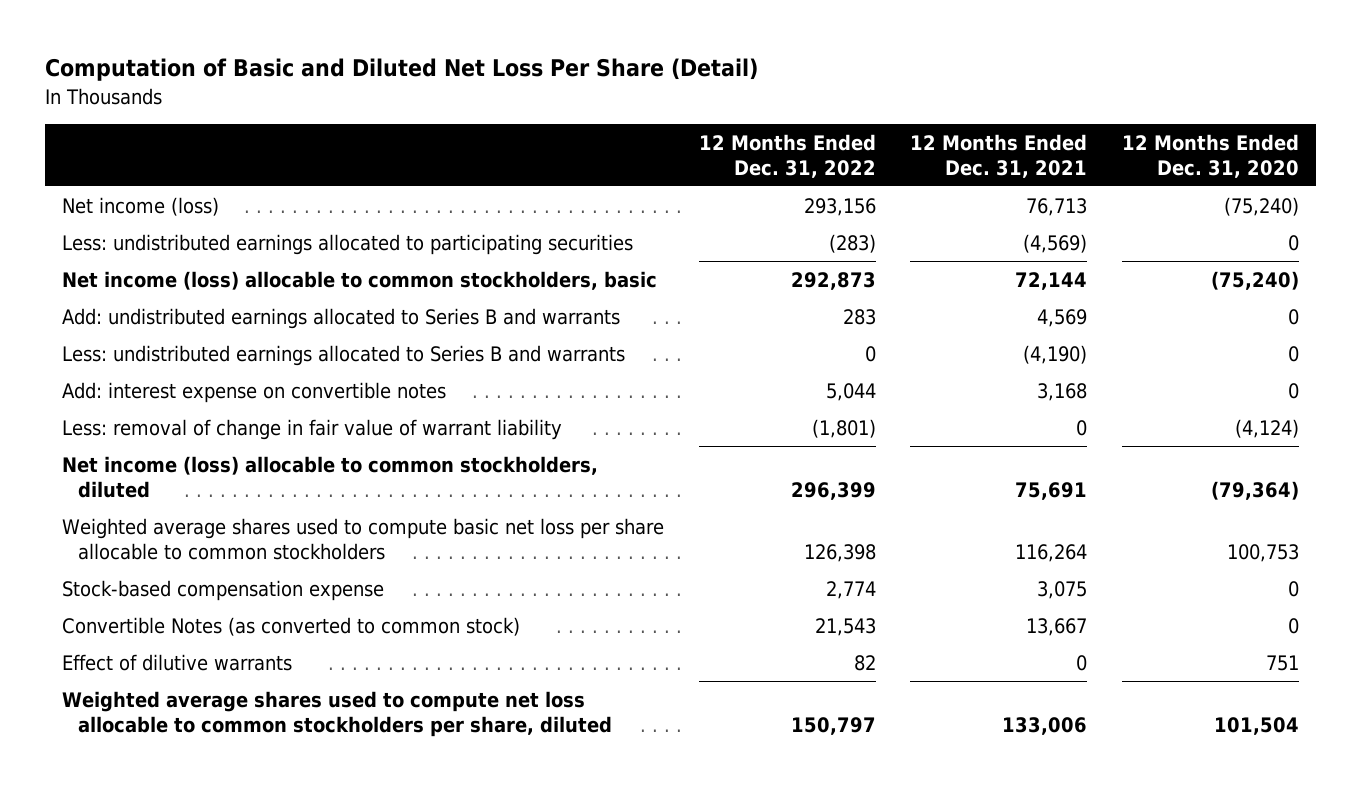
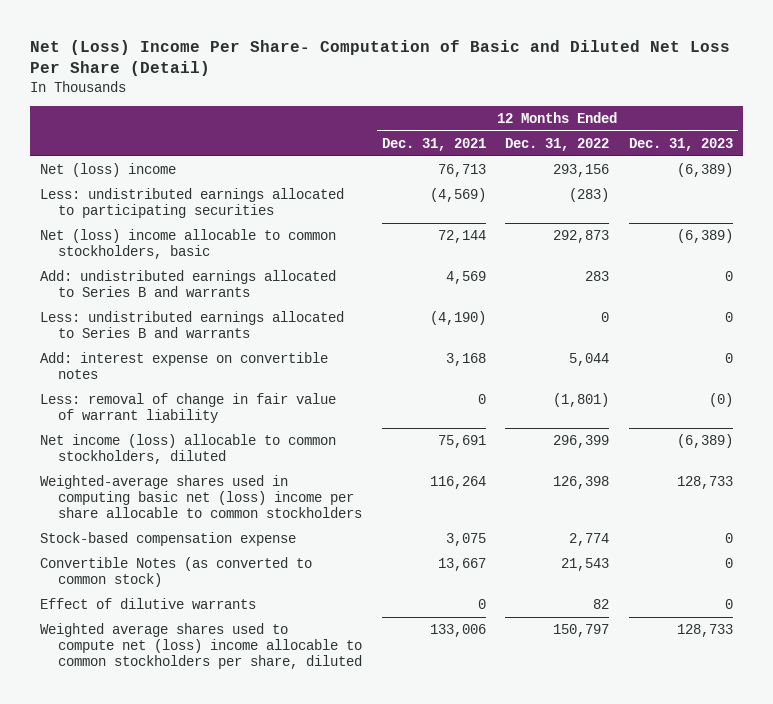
- Computation of Basic and Diluted Net Loss Per Share (Detail)
+ Net (Loss) Income Per Share- Computation of Basic and Diluted Net Loss Per Share (Detail)
- | 12 Months Ended Dec. 31, 2022 | 12 Months Ended Dec. 31, 2021 | 12 Months Ended Dec. 31, 2020
+ | 12 Months Ended Dec. 31, 2021 | 12 Months Ended Dec. 31, 2022 | 12 Months Ended Dec. 31, 2023
- Net income (loss) | 293,156 | 76,713 | (75,240)
+ Net (loss) income | 76,713 | 293,156 | (6,389)
- Net income (loss) allocable to common stockholders, basic | 292,873 | 72,144 | (75,240)
+ Net (loss) income allocable to common stockholders, basic | 72,144 | 292,873 | (6,389)
- Weighted average shares used to compute basic net loss per share allocable to common stockholders | 126,398 | 116,264 | 100,753
+ Weighted-average shares used in computing basic net (loss) income per share allocable to common stockholders | 116,264 | 126,398 | 128,733
- Weighted average shares used to compute net loss allocable to common stockholders per share, diluted | 150,797 | 133,006 | 101,504
+ Weighted average shares used to compute net (loss) income allocable to common stockholders per share, diluted | 133,006 | 150,797 | 128,733

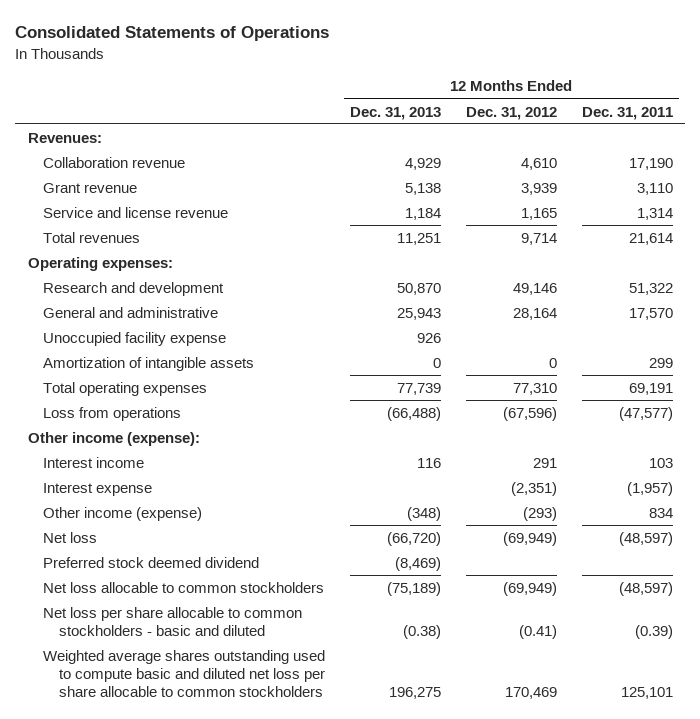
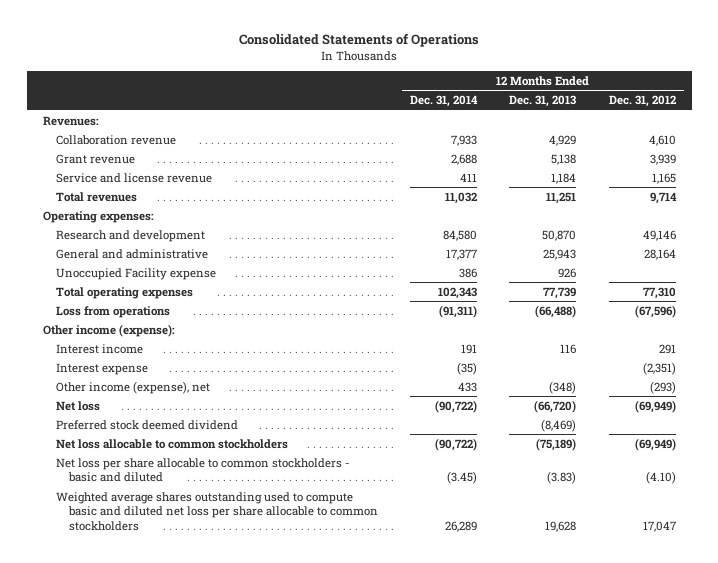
- | 12 Months Ended Dec. 31, 2013 | 12 Months Ended Dec. 31, 2012 | 12 Months Ended Dec. 31, 2011
+ | 12 Months Ended Dec. 31, 2014 | 12 Months Ended Dec. 31, 2013 | 12 Months Ended Dec. 31, 2012
- Unoccupied facility expense | 926 | |
- Amortization of intangible assets | 0 | 0 | 299
+ Unoccupied Facility expense | 386 | 926 |
- Other income (expense) | (348) | (293) | 834
+ Other income (expense), net | 433 | (348) | (293)
- Net loss per share allocable to common stockholders - basic and diluted | (0.38) | (0.41) | (0.39)
- Weighted average shares outstanding used to compute basic and diluted net loss per share allocable to common stockholders | 196,275 | 170,469 | 125,101
+ Net loss per share allocable to common stockholders - basic and diluted | (3.45) | (3.83) | (4.10)
+ Weighted average shares outstanding used to compute basic and diluted net loss per share allocable to common stockholders | 26,289 | 19,628 | 17,047

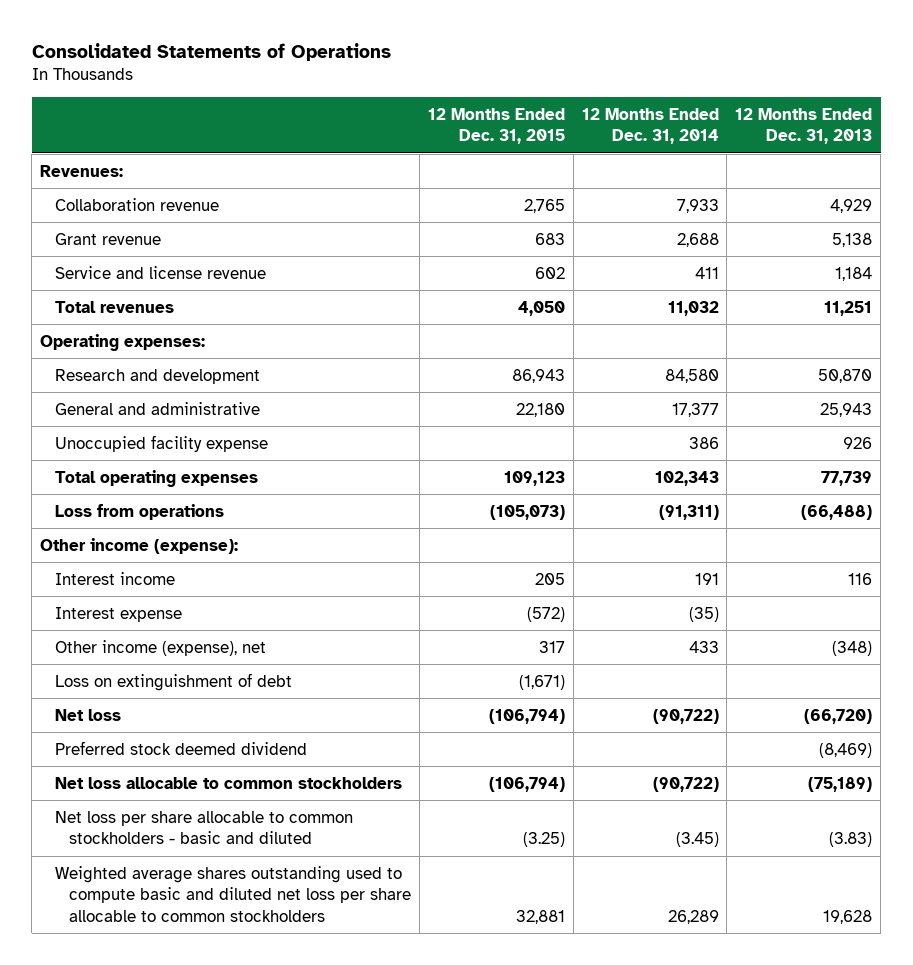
- | 12 Months Ended Dec. 31, 2014 | 12 Months Ended Dec. 31, 2013 | 12 Months Ended Dec. 31, 2012
+ | 12 Months Ended Dec. 31, 2015 | 12 Months Ended Dec. 31, 2014 | 12 Months Ended Dec. 31, 2013
- Unoccupied Facility expense | 386 | 926 |
+ Unoccupied facility expense | | 386 | 926
+ Loss on extinguishment of debt | (1,671) | |

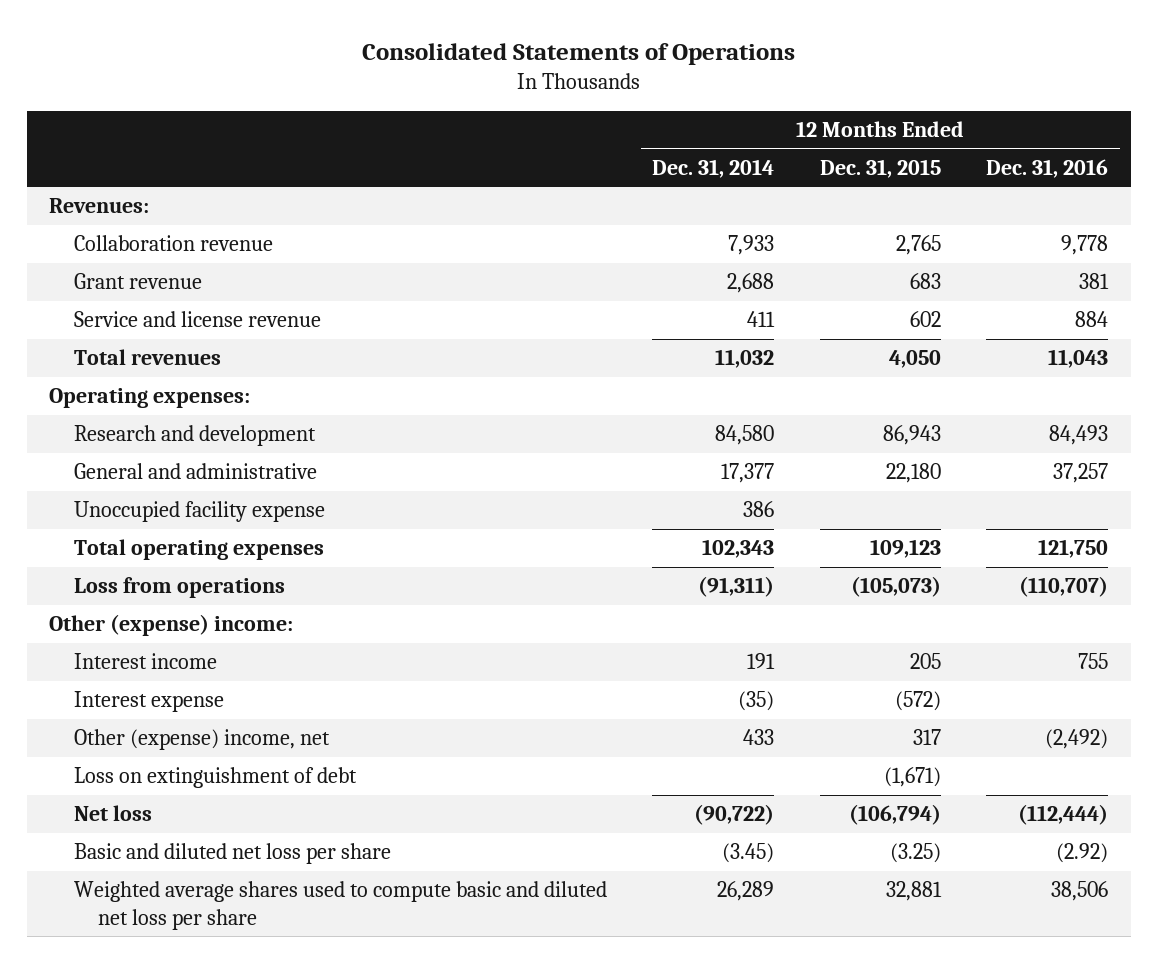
- | 12 Months Ended Dec. 31, 2015 | 12 Months Ended Dec. 31, 2014 | 12 Months Ended Dec. 31, 2013
+ | 12 Months Ended Dec. 31, 2014 | 12 Months Ended Dec. 31, 2015 | 12 Months Ended Dec. 31, 2016
- Other income (expense):
+ Other (expense) income:
- Other income (expense), net | 317 | 433 | (348)
+ Other (expense) income, net | 433 | 317 | (2,492)
- Preferred stock deemed dividend | | | (8,469)
- Net loss allocable to common stockholders | (106,794) | (90,722) | (75,189)
- Net loss per share allocable to common stockholders - basic and diluted | (3.25) | (3.45) | (3.83)
- Weighted average shares outstanding used to compute basic and diluted net loss per share allocable to common stockholders | 32,881 | 26,289 | 19,628
+ Basic and diluted net loss per share | (3.45) | (3.25) | (2.92)
+ Weighted average shares used to compute basic and diluted net loss per share | 26,289 | 32,881 | 38,506

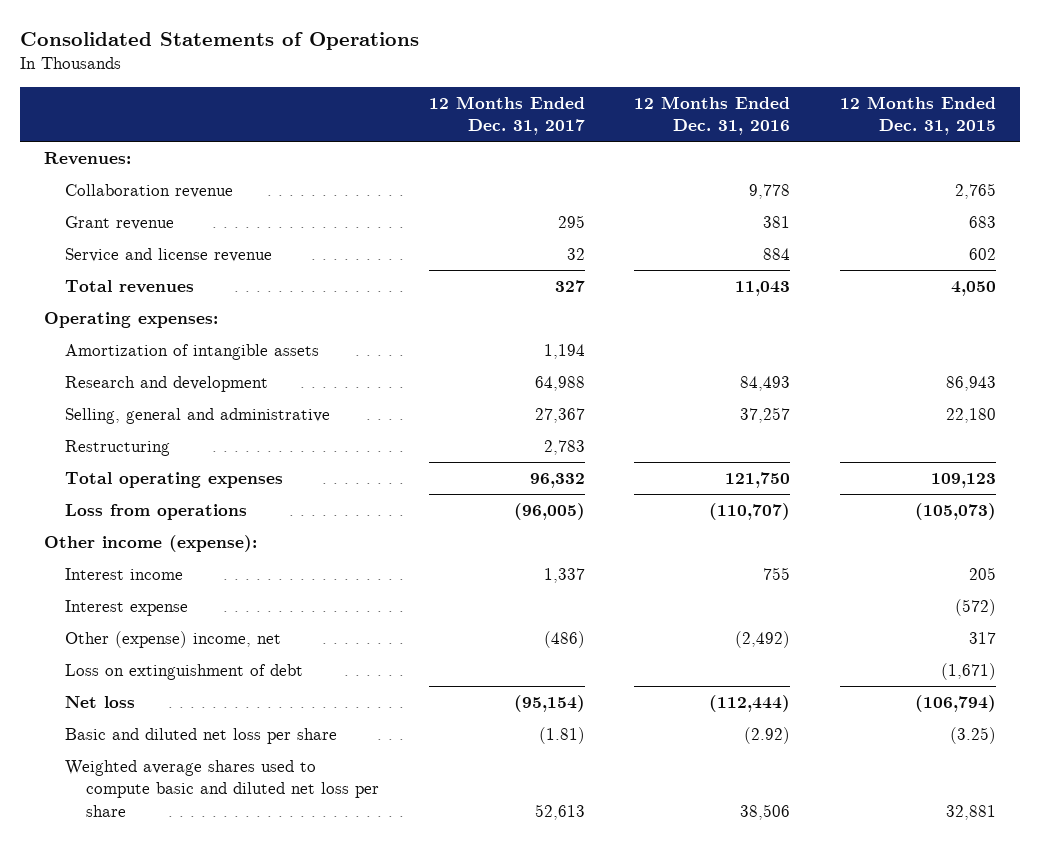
- | 12 Months Ended Dec. 31, 2014 | 12 Months Ended Dec. 31, 2015 | 12 Months Ended Dec. 31, 2016
+ | 12 Months Ended Dec. 31, 2017 | 12 Months Ended Dec. 31, 2016 | 12 Months Ended Dec. 31, 2015
+ Amortization of intangible assets | 1,194 | |
- General and administrative | 17,377 | 22,180 | 37,257
- Unoccupied facility expense | 386 | |
+ Selling, general and administrative | 27,367 | 37,257 | 22,180
+ Restructuring | 2,783 | |
- Other (expense) income:
+ Other income (expense):

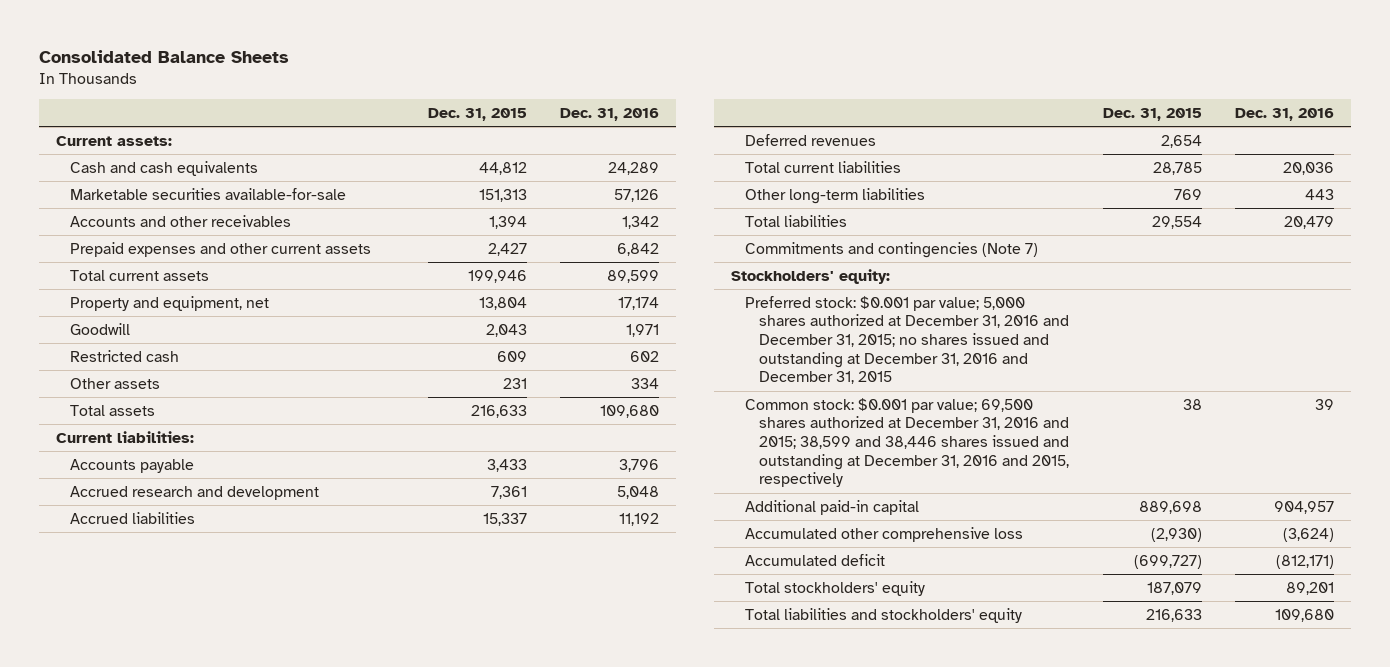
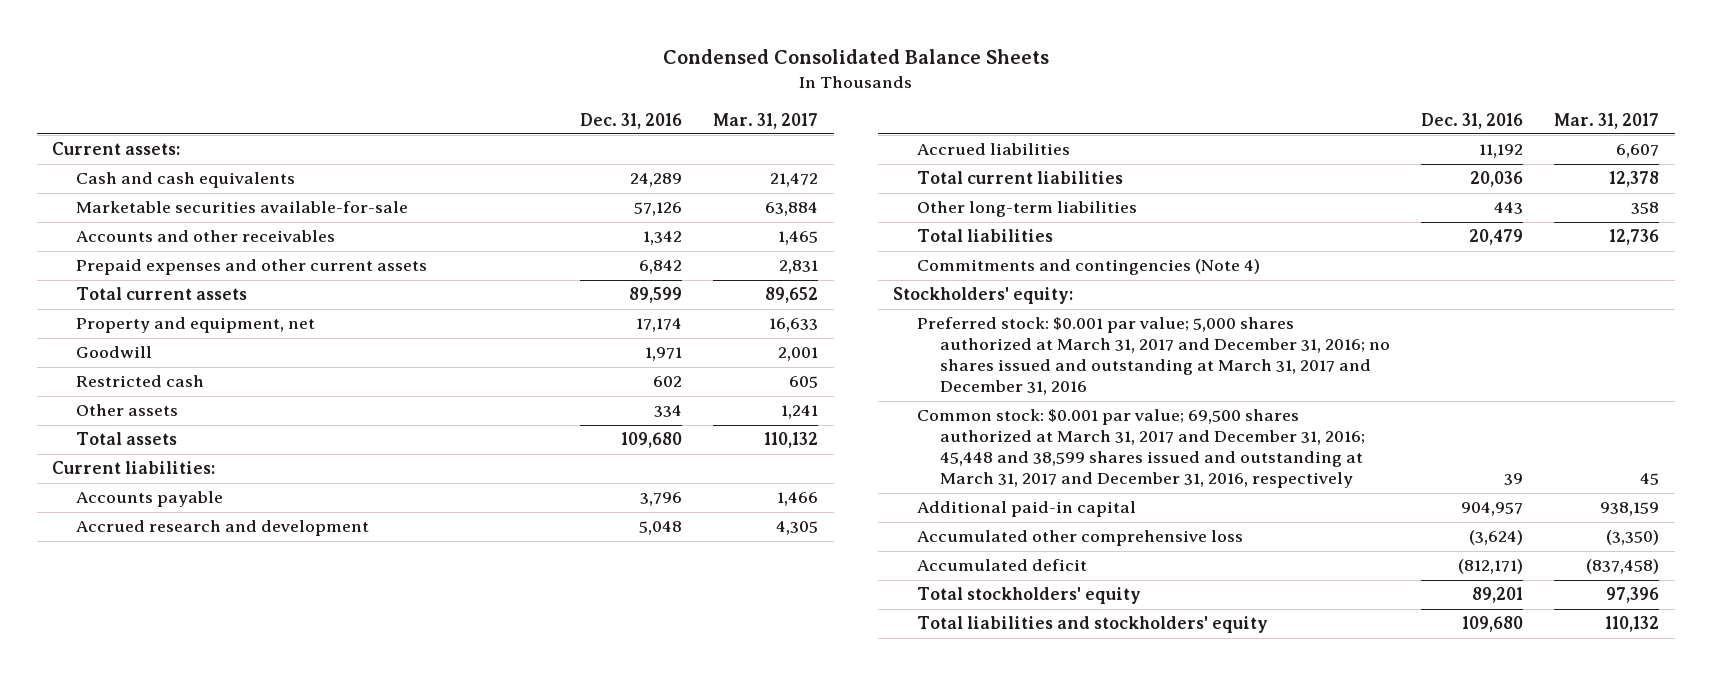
- Consolidated Balance Sheets
+ Condensed Consolidated Balance Sheets
- | Dec. 31, 2015 | Dec. 31, 2016
+ | Dec. 31, 2016 | Mar. 31, 2017
- Deferred revenues | 2,654 |
- Commitments and contingencies (Note 7)
+ Commitments and contingencies (Note 4)
- Preferred stock: $0.001 par value; 5,000 shares authorized at December 31, 2016 and December 31, 2015; no shares issued and outstanding at December 31, 2016 and December 31, 2015
- Common stock: $0.001 par value; 69,500 shares authorized at December 31, 2016 and 2015; 38,599 and 38,446 shares issued and outstanding at December 31, 2016 and 2015, respectively | 38 | 39
+ Preferred stock: $0.001 par value; 5,000 shares authorized at March 31, 2017 and December 31, 2016; no shares issued and outstanding at March 31, 2017 and December 31, 2016
+ Common stock: $0.001 par value; 69,500 shares authorized at March 31, 2017 and December 31, 2016; 45,448 and 38,599 shares issued and outstanding at March 31, 2017 and December 31, 2016, respectively | 39 | 45

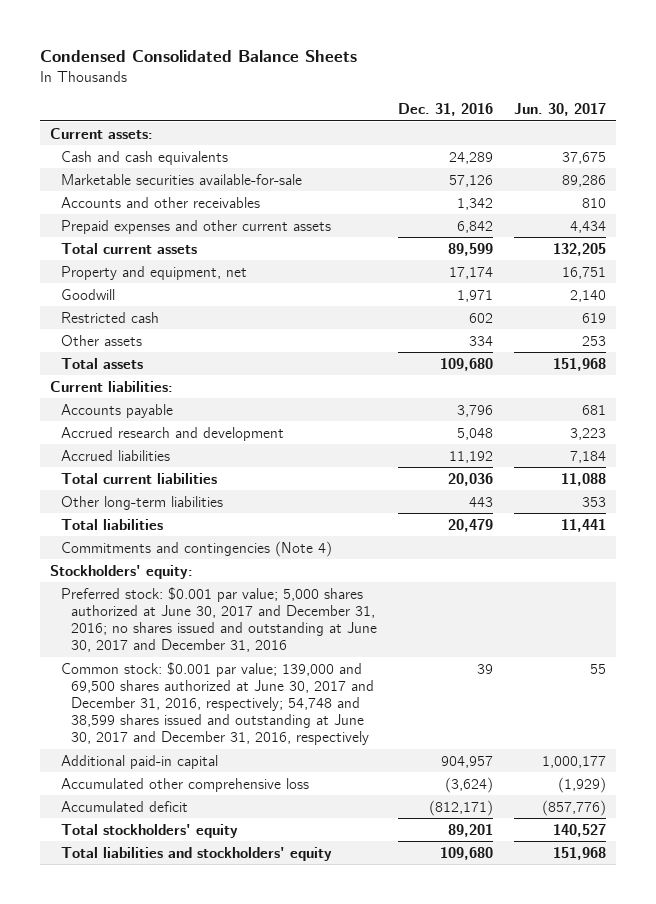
- | Dec. 31, 2016 | Mar. 31, 2017
+ | Dec. 31, 2016 | Jun. 30, 2017
- Preferred stock: $0.001 par value; 5,000 shares authorized at March 31, 2017 and December 31, 2016; no shares issued and outstanding at March 31, 2017 and December 31, 2016
- Common stock: $0.001 par value; 69,500 shares authorized at March 31, 2017 and December 31, 2016; 45,448 and 38,599 shares issued and outstanding at March 31, 2017 and December 31, 2016, respectively | 39 | 45
+ Preferred stock: $0.001 par value; 5,000 shares authorized at June 30, 2017 and December 31, 2016; no shares issued and outstanding at June 30, 2017 and December 31, 2016
+ Common stock: $0.001 par value; 139,000 and 69,500 shares authorized at June 30, 2017 and December 31, 2016, respectively; 54,748 and 38,599 shares issued and outstanding at June 30, 2017 and December 31, 2016, respectively | 39 | 55

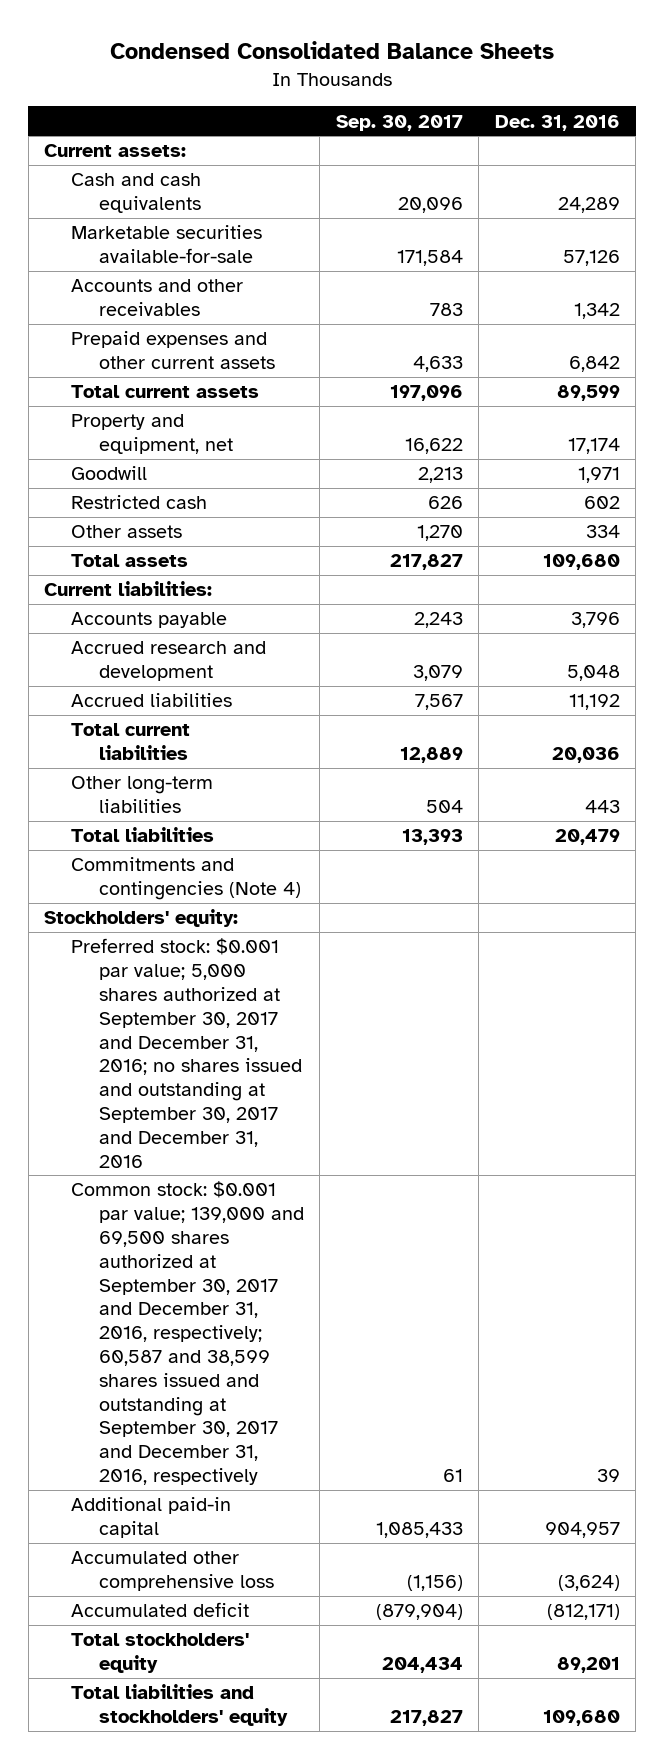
- | Dec. 31, 2016 | Jun. 30, 2017
+ | Sep. 30, 2017 | Dec. 31, 2016
- Preferred stock: $0.001 par value; 5,000 shares authorized at June 30, 2017 and December 31, 2016; no shares issued and outstanding at June 30, 2017 and December 31, 2016
- Common stock: $0.001 par value; 139,000 and 69,500 shares authorized at June 30, 2017 and December 31, 2016, respectively; 54,748 and 38,599 shares issued and outstanding at June 30, 2017 and December 31, 2016, respectively | 39 | 55
+ Preferred stock: $0.001 par value; 5,000 shares authorized at September 30, 2017 and December 31, 2016; no shares issued and outstanding at September 30, 2017 and December 31, 2016
+ Common stock: $0.001 par value; 139,000 and 69,500 shares authorized at September 30, 2017 and December 31, 2016, respectively; 60,587 and 38,599 shares issued and outstanding at September 30, 2017 and December 31, 2016, respectively | 61 | 39

